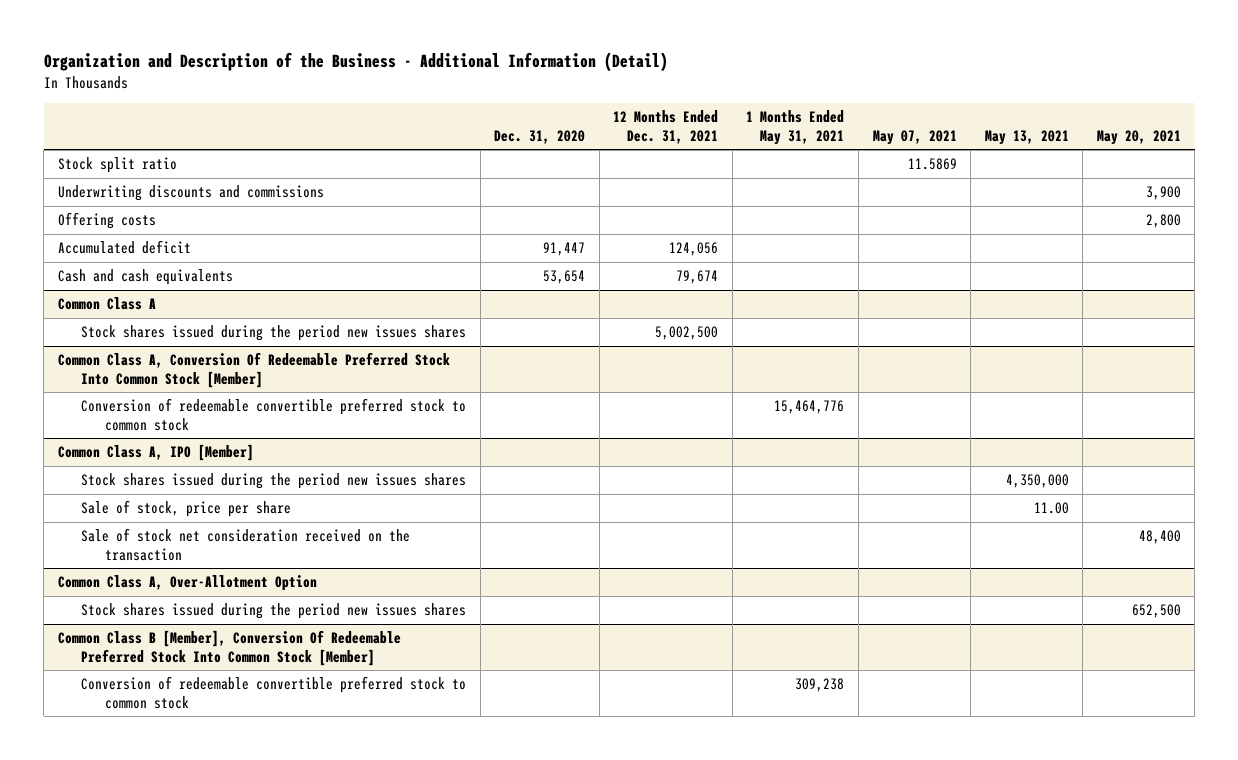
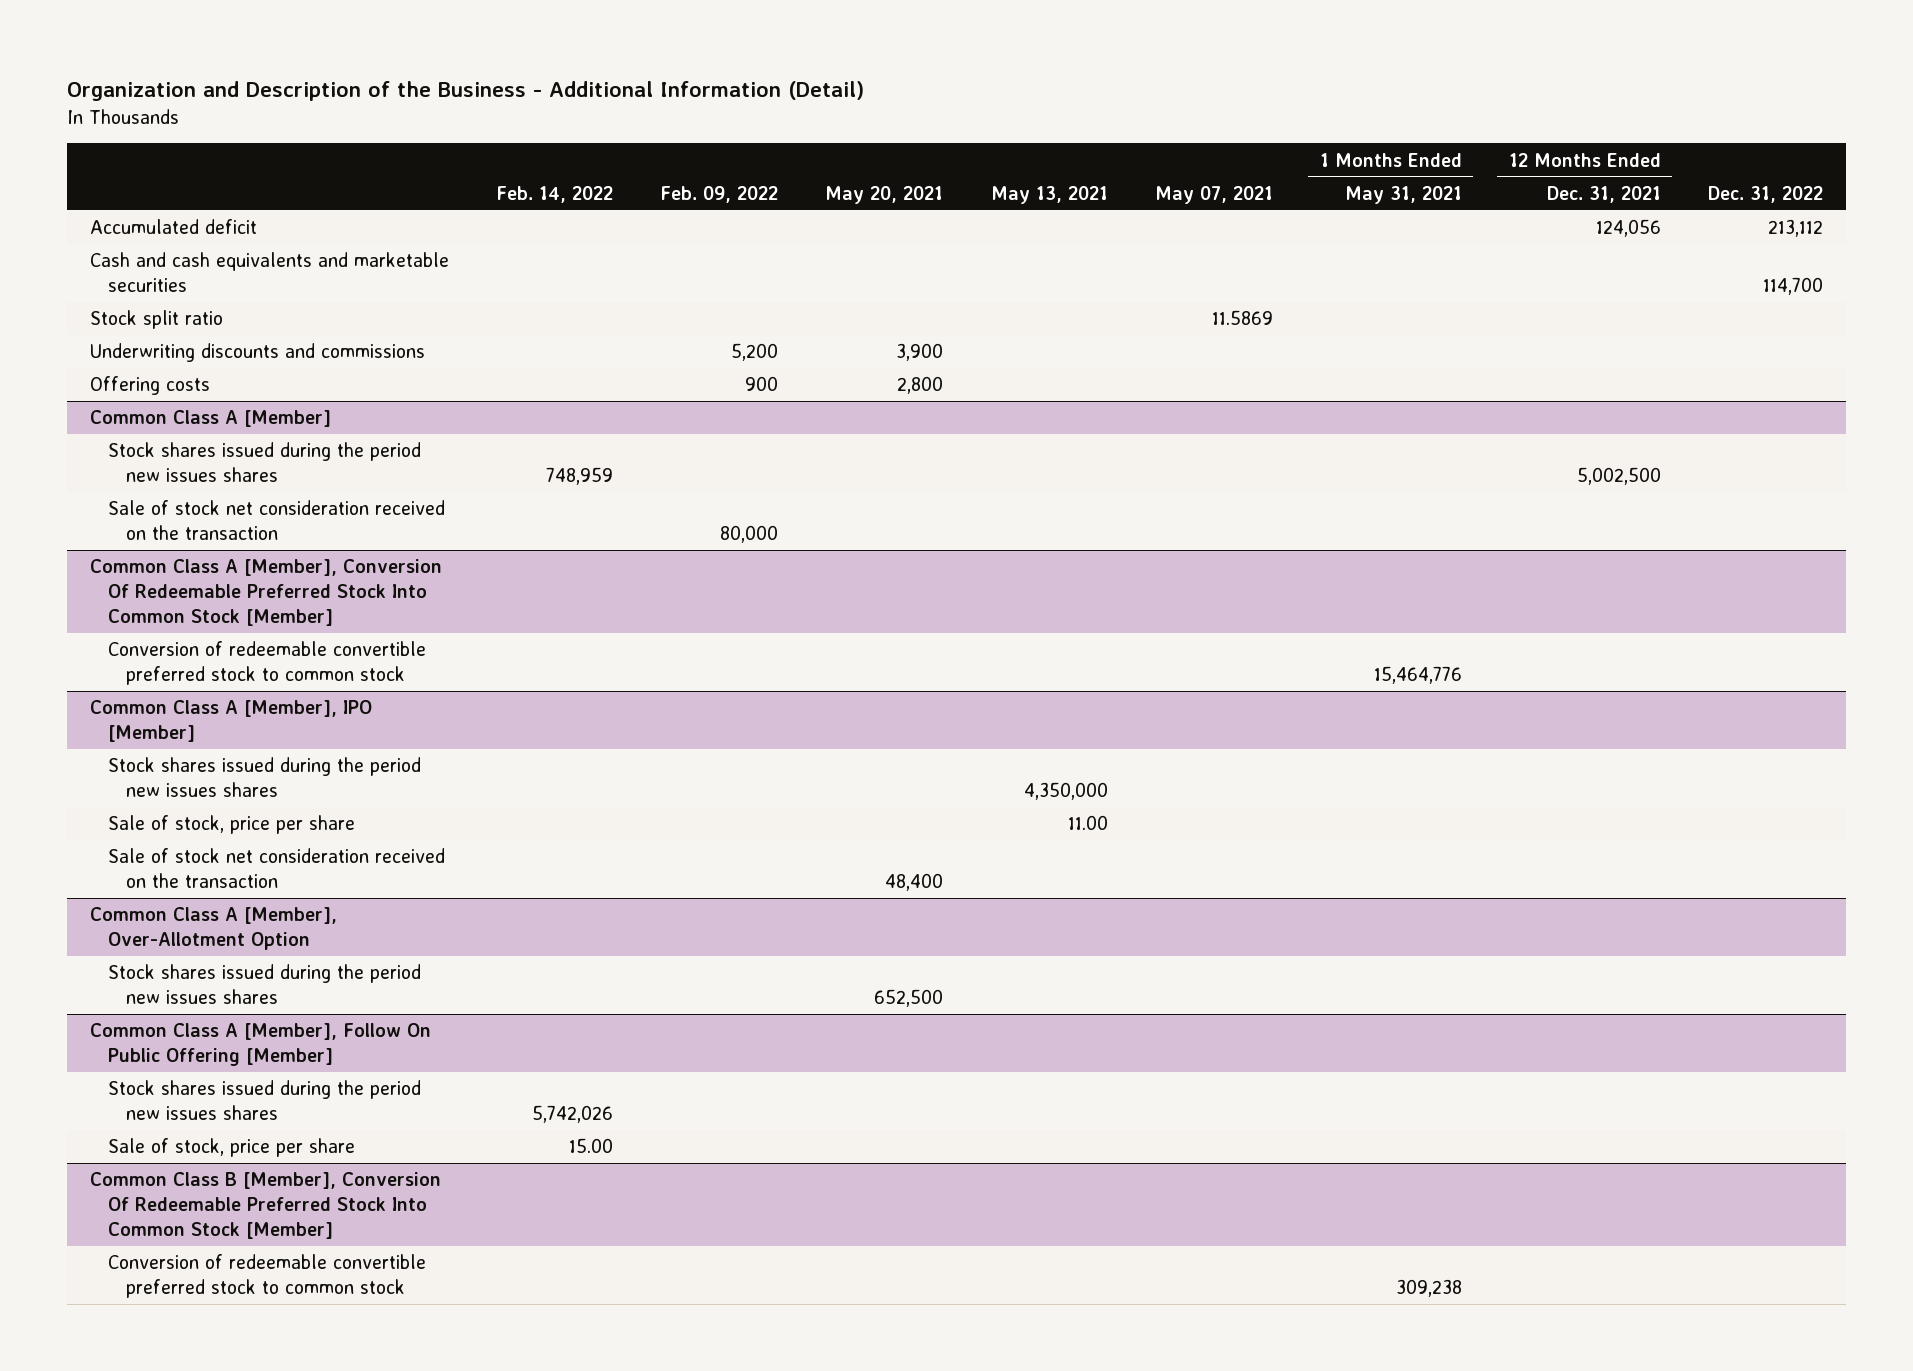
- | Dec. 31, 2020 | 12 Months Ended Dec. 31, 2021 | 1 Months Ended May 31, 2021 | May 07, 2021 | May 13, 2021 | May 20, 2021
+ | Feb. 14, 2022 | Feb. 09, 2022 | May 20, 2021 | May 13, 2021 | May 07, 2021 | 1 Months Ended May 31, 2021 | 12 Months Ended Dec. 31, 2021 | Dec. 31, 2022
moved up: Accumulated deficit | | | | | | | 124,056 | 213,112
+ Cash and cash equivalents and marketable securities | | | | | | | | 114,700
- Cash and cash equivalents | 53,654 | 79,674 | | | |
- Common Class A
+ Common Class A [Member]
- Common Class A, Conversion Of Redeemable Preferred Stock Into Common Stock [Member]
+ Sale of stock net consideration received on the transaction | | 80,000 | | | | | |
+ Common Class A [Member], Conversion Of Redeemable Preferred Stock Into Common Stock [Member]
- Common Class A, IPO [Member]
+ Common Class A [Member], IPO [Member]
- Common Class A, Over-Allotment Option
+ Common Class A [Member], Over-Allotment Option
+ Common Class A [Member], Follow On Public Offering [Member]
+ Stock shares issued during the period new issues shares | 5,742,026 | | | | | | |
+ Sale of stock, price per share | 15.00 | | | | | | |

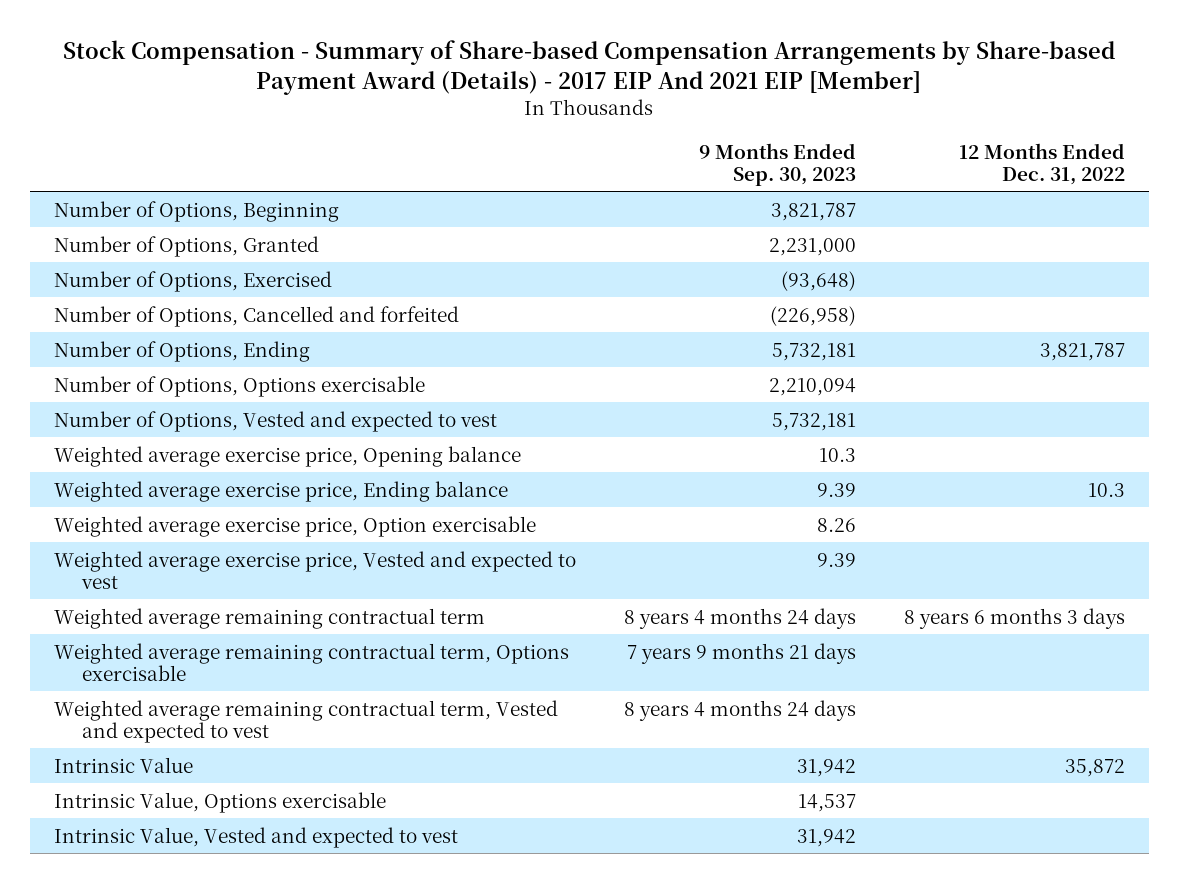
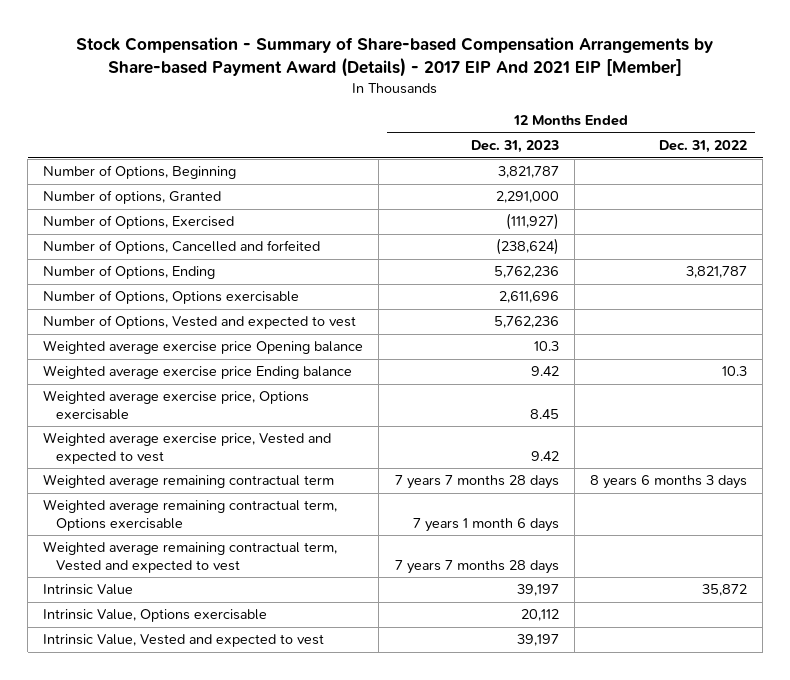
- | 9 Months Ended Sep. 30, 2023 | 12 Months Ended Dec. 31, 2022
+ | 12 Months Ended Dec. 31, 2023 | 12 Months Ended Dec. 31, 2022
- Number of Options, Granted | 2,231,000 |
+ Number of options, Granted | 2,291,000 |
- Weighted average exercise price, Opening balance | 10.3 |
- Weighted average exercise price, Ending balance | 9.39 | 10.3
- Weighted average exercise price, Option exercisable | 8.26 |
+ Weighted average exercise price Opening balance | 10.3 |
+ Weighted average exercise price Ending balance | 9.42 | 10.3
+ Weighted average exercise price, Options exercisable | 8.45 |

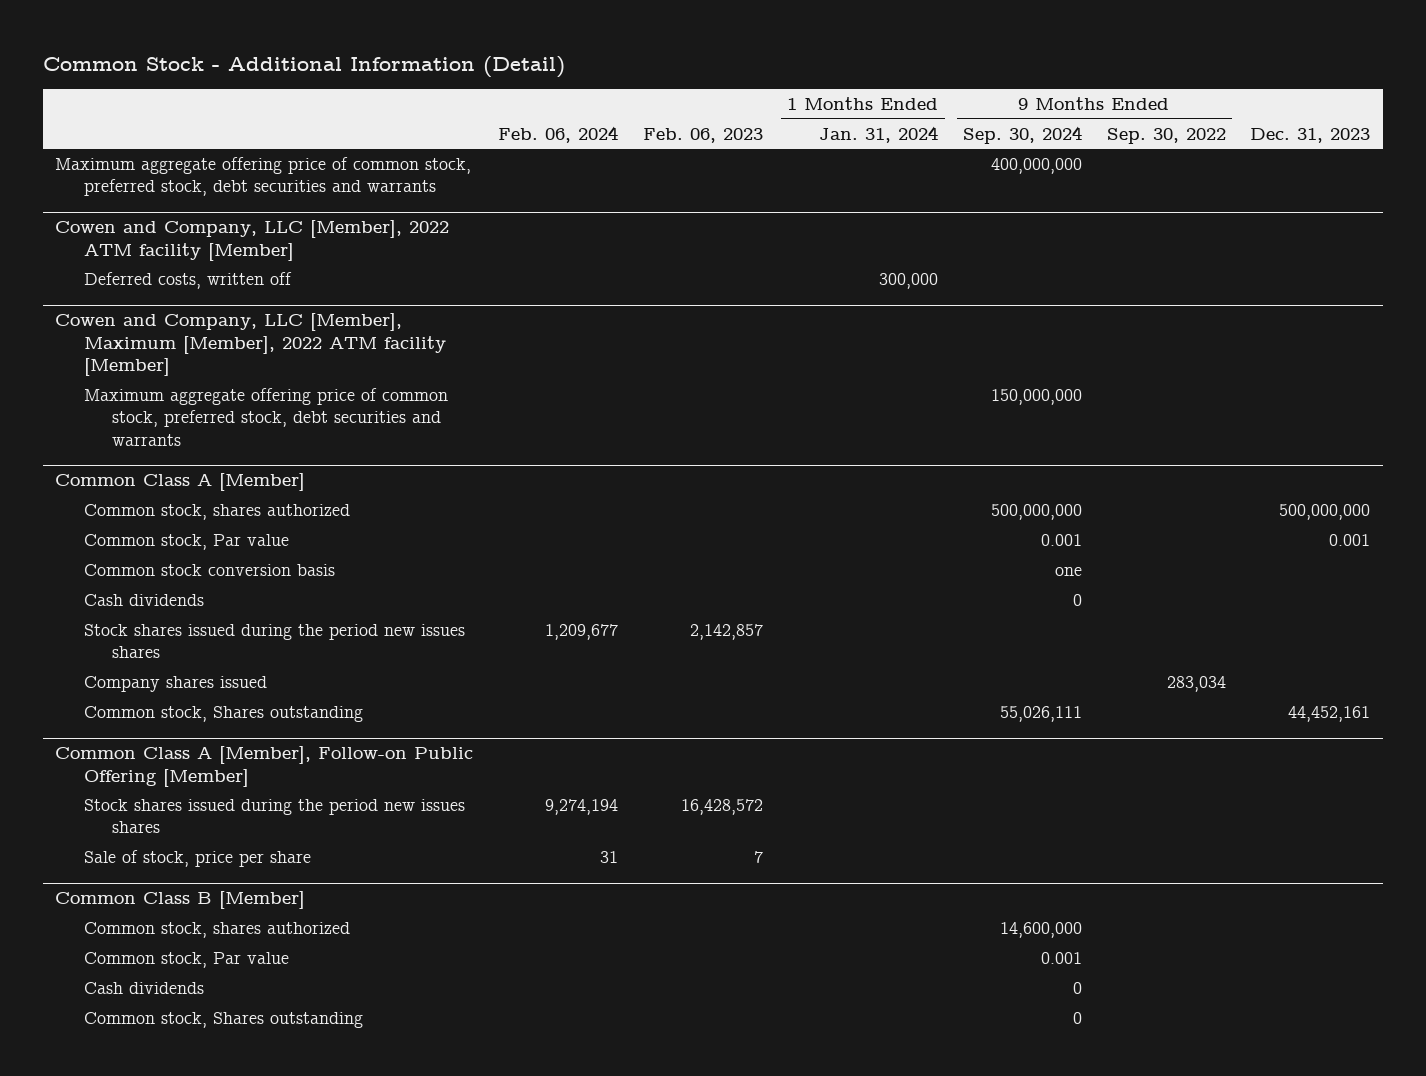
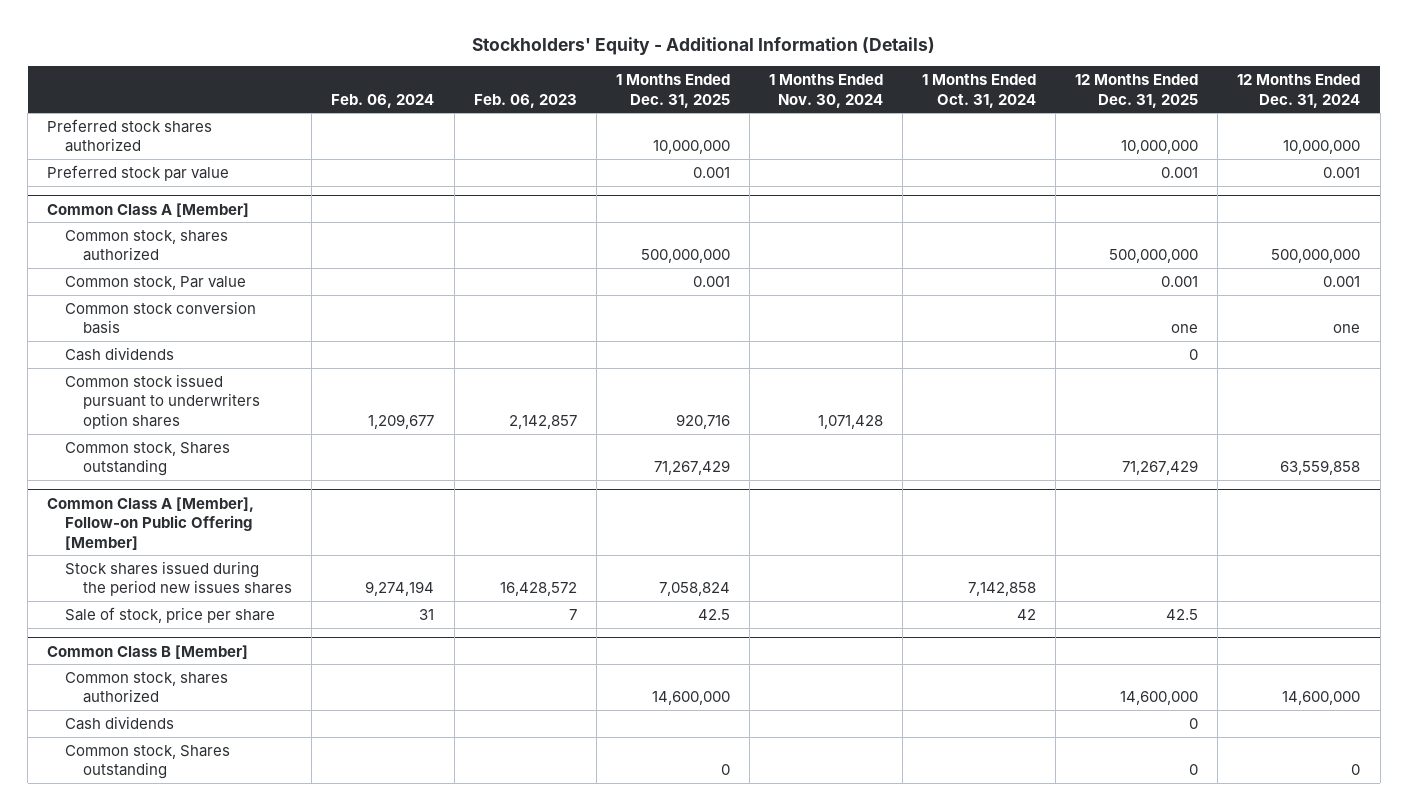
- Common Stock - Additional Information (Detail)
+ Stockholders' Equity - Additional Information (Details)
- | Feb. 06, 2024 | Feb. 06, 2023 | 1 Months Ended Jan. 31, 2024 | 9 Months Ended Sep. 30, 2024 | 9 Months Ended Sep. 30, 2022 | Dec. 31, 2023
+ | Feb. 06, 2024 | Feb. 06, 2023 | 1 Months Ended Dec. 31, 2025 | 1 Months Ended Nov. 30, 2024 | 1 Months Ended Oct. 31, 2024 | 12 Months Ended Dec. 31, 2025 | 12 Months Ended Dec. 31, 2024
- Maximum aggregate offering price of common stock, preferred stock, debt securities and warrants | | | | 400,000,000 | |
- Cowen and Company, LLC [Member], 2022 ATM facility [Member]
- Deferred costs, written off | | | 300,000 | | |
- Cowen and Company, LLC [Member], Maximum [Member], 2022 ATM facility [Member]
- Maximum aggregate offering price of common stock, preferred stock, debt securities and warrants | | | | 150,000,000 | |
+ Preferred stock shares authorized | | | 10,000,000 | | | 10,000,000 | 10,000,000
+ Preferred stock par value | | | 0.001 | | | 0.001 | 0.001
@ Common Class A [Member]
- Stock shares issued during the period new issues shares | 1,209,677 | 2,142,857 | | | |
- Company shares issued | | | | | 283,034 |
+ Common stock issued pursuant to underwriters option shares | 1,209,677 | 2,142,857 | 920,716 | 1,071,428 | | |
@ Common Class B [Member]
- Common stock, Par value | | | | 0.001 | |

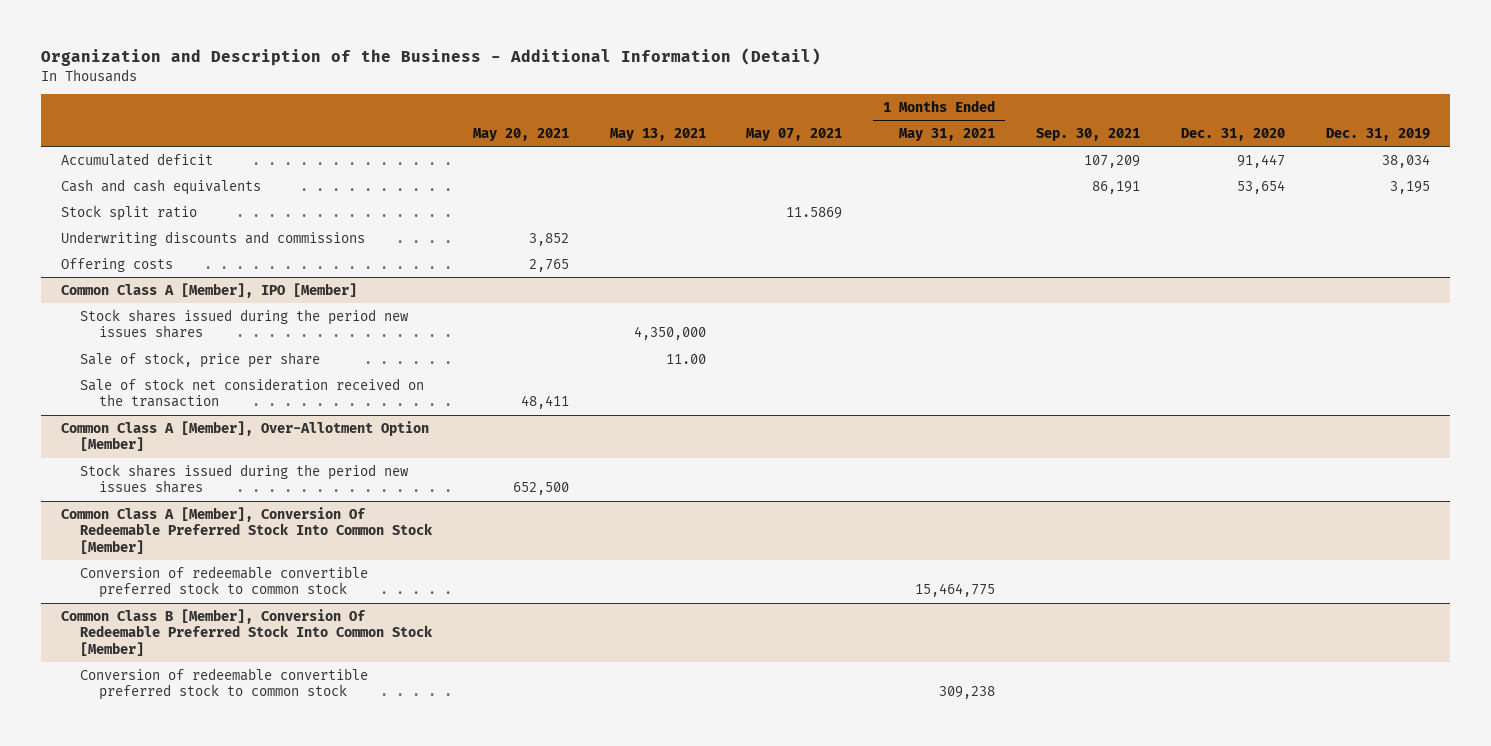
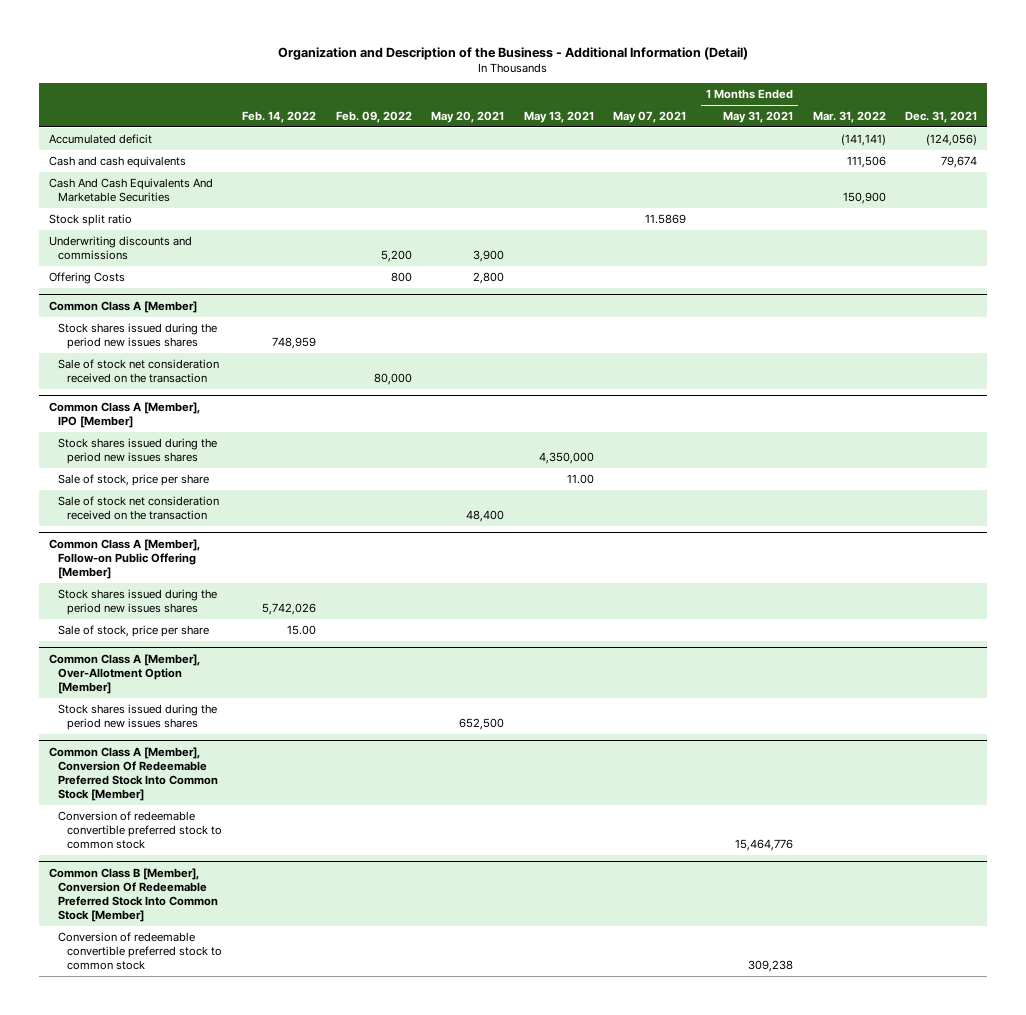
- | May 20, 2021 | May 13, 2021 | May 07, 2021 | 1 Months Ended May 31, 2021 | Sep. 30, 2021 | Dec. 31, 2020 | Dec. 31, 2019
+ | Feb. 14, 2022 | Feb. 09, 2022 | May 20, 2021 | May 13, 2021 | May 07, 2021 | 1 Months Ended May 31, 2021 | Mar. 31, 2022 | Dec. 31, 2021
+ Cash And Cash Equivalents And Marketable Securities | | | | | | | 150,900 |
- Underwriting discounts and commissions | 3,852 | | | | | |
- Offering costs | 2,765 | | | | | |
+ Underwriting discounts and commissions | | 5,200 | 3,900 | | | | |
+ Offering Costs | | 800 | 2,800 | | | | |
+ Common Class A [Member]
+ Stock shares issued during the period new issues shares | 748,959 | | | | | | |
+ Sale of stock net consideration received on the transaction | | 80,000 | | | | | |
@ Common Class A [Member], IPO [Member]
- Sale of stock net consideration received on the transaction | 48,411 | | | | | |
+ Sale of stock net consideration received on the transaction | | | 48,400 | | | | |
+ Common Class A [Member], Follow-on Public Offering [Member]
+ Stock shares issued during the period new issues shares | 5,742,026 | | | | | | |
+ Sale of stock, price per share | 15.00 | | | | | | |
@ Common Class A [Member], Conversion Of Redeemable Preferred Stock Into Common Stock [Member]
- Conversion of redeemable convertible preferred stock to common stock | | | | 15,464,775 | | |
+ Conversion of redeemable convertible preferred stock to common stock | | | | | | 15,464,776 | |

